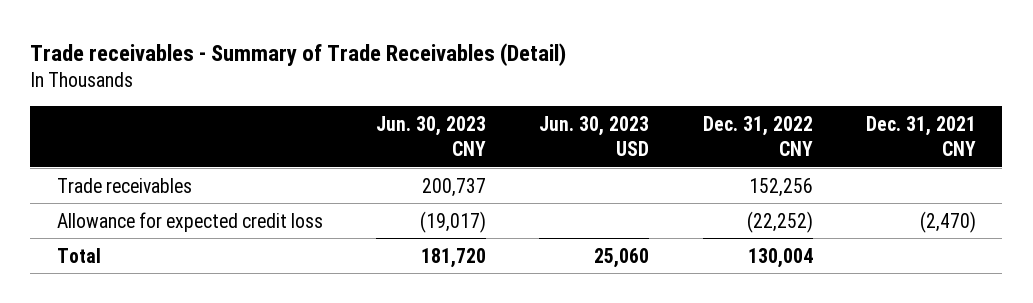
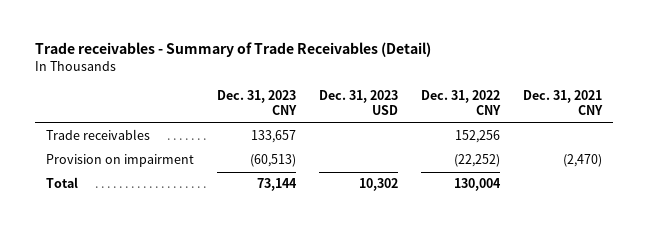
- | Jun. 30, 2023 CNY | Jun. 30, 2023 USD | Dec. 31, 2022 CNY | Dec. 31, 2021 CNY
+ | Dec. 31, 2023 CNY | Dec. 31, 2023 USD | Dec. 31, 2022 CNY | Dec. 31, 2021 CNY
- Allowance for expected credit loss | (19,017) | | (22,252) | (2,470)
+ Provision on impairment | (60,513) | | (22,252) | (2,470)

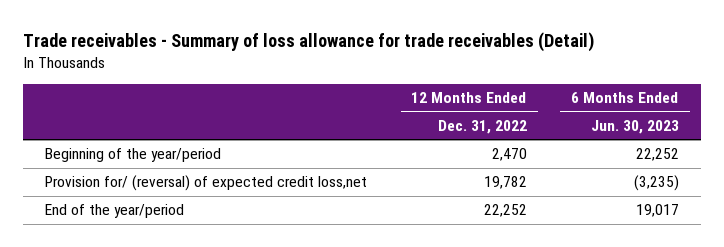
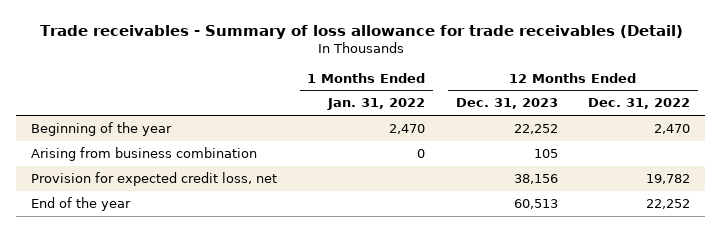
- | 12 Months Ended Dec. 31, 2022 | 6 Months Ended Jun. 30, 2023
+ | 1 Months Ended Jan. 31, 2022 | 12 Months Ended Dec. 31, 2023 | 12 Months Ended Dec. 31, 2022
- Beginning of the year/period | 2,470 | 22,252
- Provision for/ (reversal) of expected credit loss,net | 19,782 | (3,235)
- End of the year/period | 22,252 | 19,017
+ Beginning of the year | 2,470 | 22,252 | 2,470
+ Arising from business combination | 0 | 105 |
+ Provision for expected credit loss, net | | 38,156 | 19,782
+ End of the year | | 60,513 | 22,252

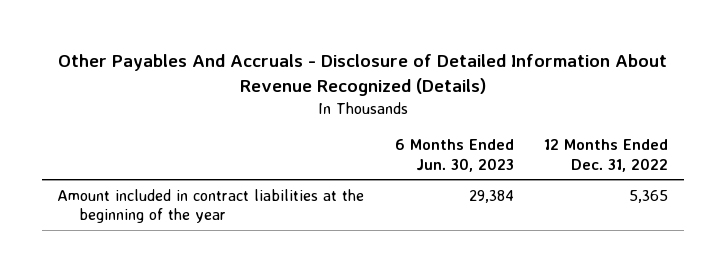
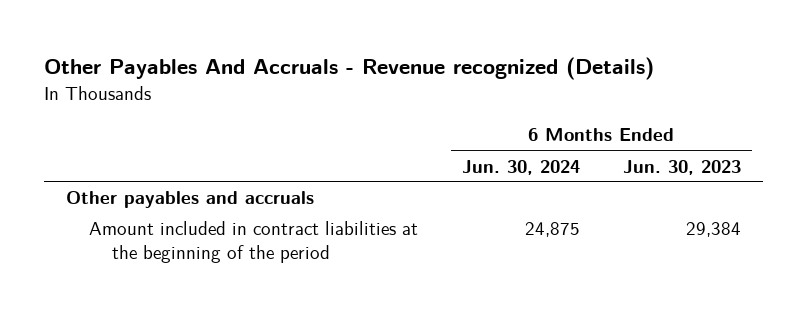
- Other Payables And Accruals - Disclosure of Detailed Information About Revenue Recognized (Details)
+ Other Payables And Accruals - Revenue recognized (Details)
- | 6 Months Ended Jun. 30, 2023 | 12 Months Ended Dec. 31, 2022
+ | 6 Months Ended Jun. 30, 2024 | 6 Months Ended Jun. 30, 2023
- Amount included in contract liabilities at the beginning of the year | 29,384 | 5,365
+ Other payables and accruals
+ Amount included in contract liabilities at the beginning of the period | 24,875 | 29,384

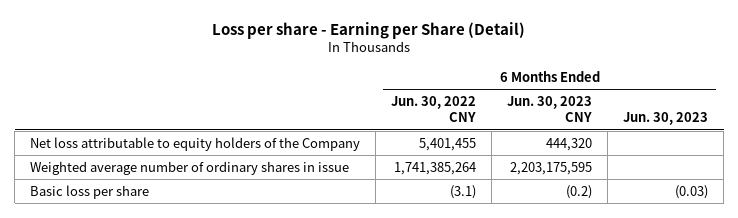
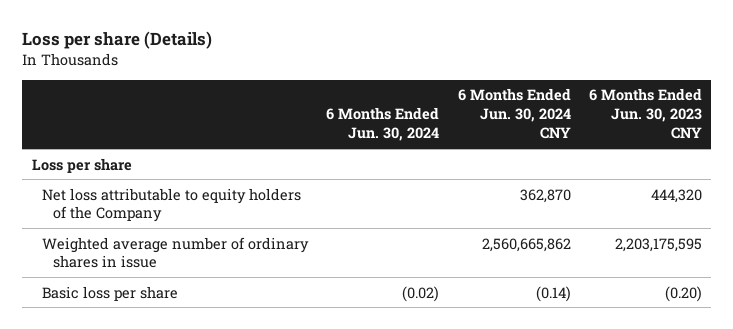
- Loss per share - Earning per Share (Detail)
+ Loss per share (Details)
- | 6 Months Ended Jun. 30, 2022 CNY | 6 Months Ended Jun. 30, 2023 CNY | 6 Months Ended Jun. 30, 2023
+ | 6 Months Ended Jun. 30, 2024 | 6 Months Ended Jun. 30, 2024 CNY | 6 Months Ended Jun. 30, 2023 CNY
+ Loss per share
- Basic loss per share | (3.1) | (0.2) | (0.03)
+ Basic loss per share | (0.02) | (0.14) | (0.20)

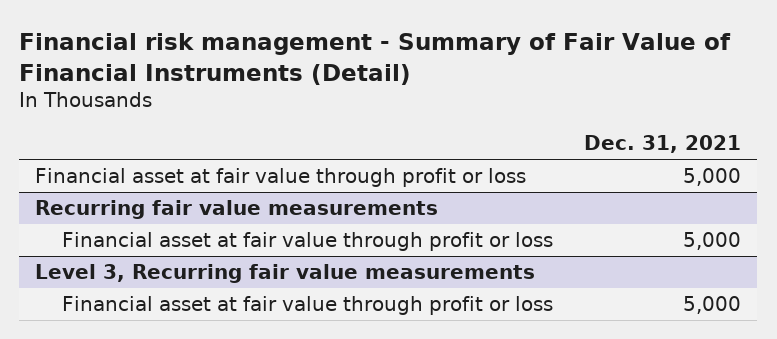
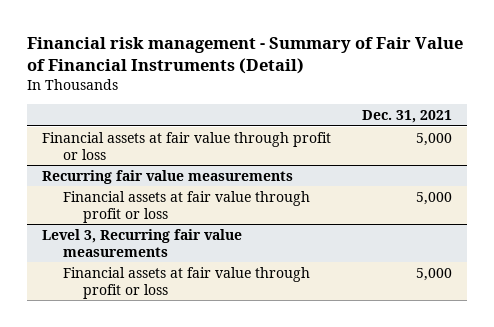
- Financial asset at fair value through profit or loss | 5,000
+ Financial assets at fair value through profit or loss | 5,000
@ Recurring fair value measurements
- Financial asset at fair value through profit or loss | 5,000
+ Financial assets at fair value through profit or loss | 5,000
@ Level 3, Recurring fair value measurements
- Financial asset at fair value through profit or loss | 5,000
+ Financial assets at fair value through profit or loss | 5,000

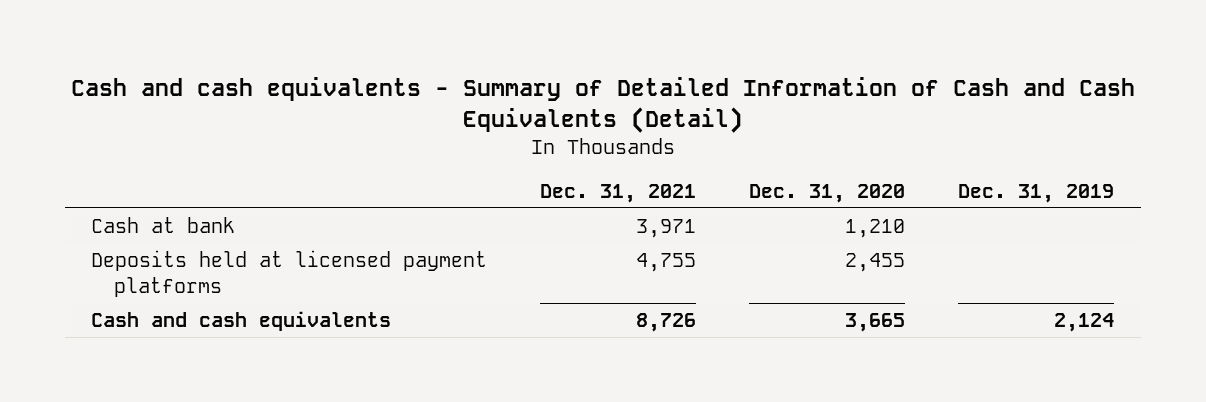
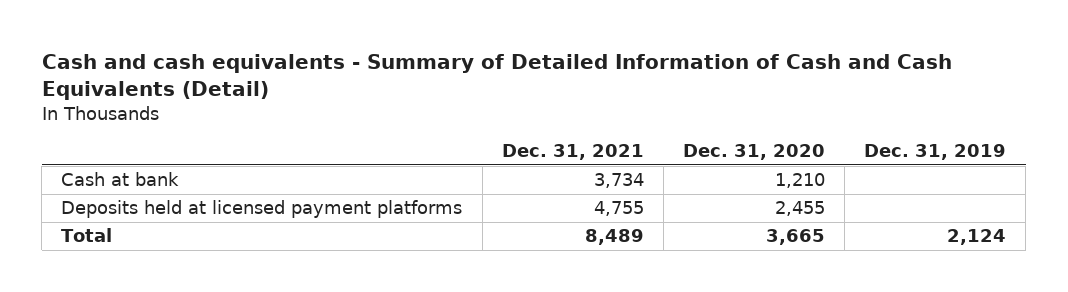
- Cash at bank | 3,971 | 1,210 |
+ Cash at bank | 3,734 | 1,210 |
- Cash and cash equivalents | 8,726 | 3,665 | 2,124
+ Total | 8,489 | 3,665 | 2,124

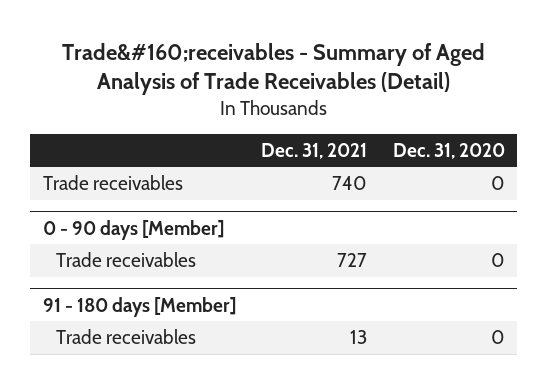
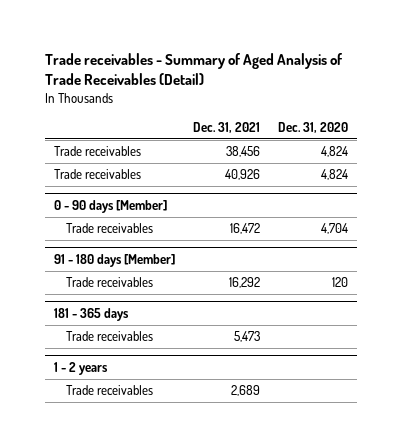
- Trade&#160;receivables - Summary of Aged Analysis of Trade Receivables (Detail)
+ Trade receivables - Summary of Aged Analysis of Trade Receivables (Detail)
- Trade receivables | 740 | 0
+ Trade receivables | 38,456 | 4,824
+ Trade receivables | 40,926 | 4,824
@ 0 - 90 days [Member]
- Trade receivables | 727 | 0
+ Trade receivables | 16,472 | 4,704
@ 91 - 180 days [Member]
- Trade receivables | 13 | 0
+ Trade receivables | 16,292 | 120
+ 181 - 365 days
+ Trade receivables | 5,473 |
+ 1 - 2 years
+ Trade receivables | 2,689 |

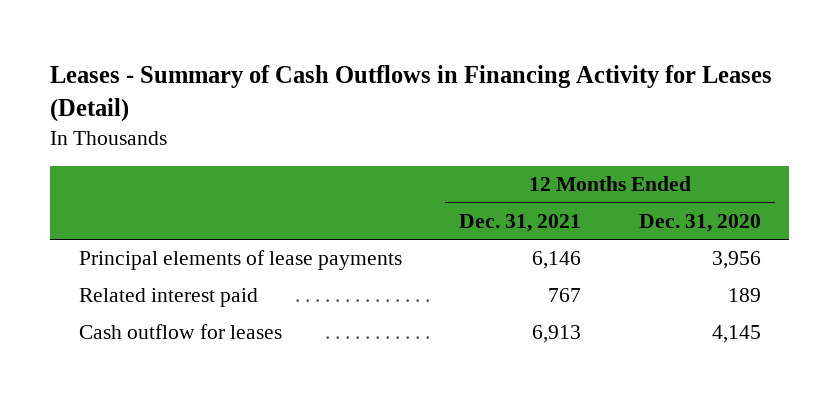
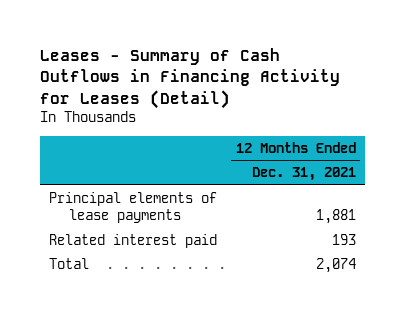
- | 12 Months Ended Dec. 31, 2021 | 12 Months Ended Dec. 31, 2020
+ | 12 Months Ended Dec. 31, 2021
- Principal elements of lease payments | 6,146 | 3,956
- Related interest paid | 767 | 189
- Cash outflow for leases | 6,913 | 4,145
+ Principal elements of lease payments | 1,881
+ Related interest paid | 193
+ Total | 2,074

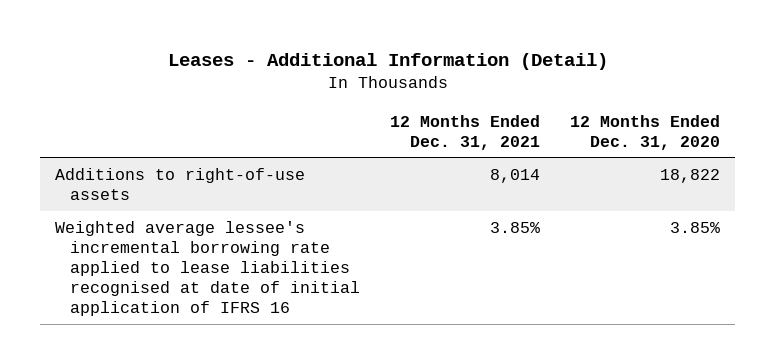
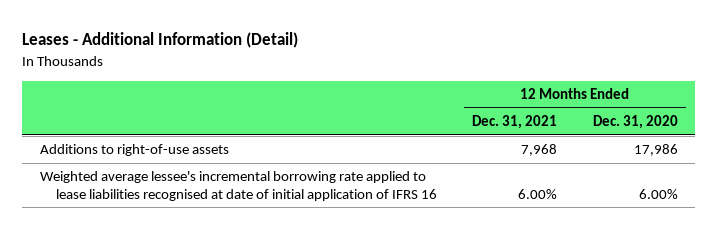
- Additions to right-of-use assets | 8,014 | 18,822
- Weighted average lessee's incremental borrowing rate applied to lease liabilities recognised at date of initial application of IFRS 16 | 3.85% | 3.85%
+ Additions to right-of-use assets | 7,968 | 17,986
+ Weighted average lessee's incremental borrowing rate applied to lease liabilities recognised at date of initial application of IFRS 16 | 6.00% | 6.00%

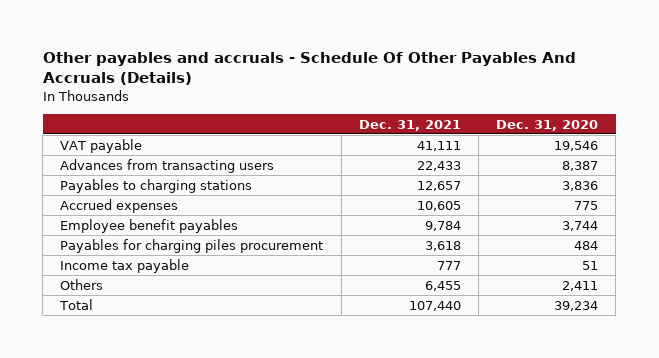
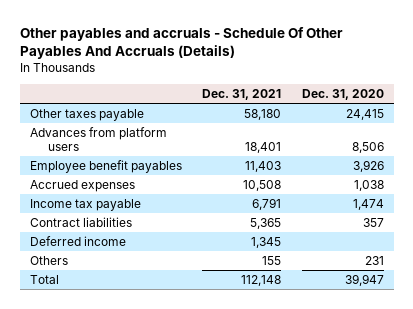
- VAT payable | 41,111 | 19,546
- Advances from transacting users | 22,433 | 8,387
- Payables to charging stations | 12,657 | 3,836
- Accrued expenses | 10,605 | 775
- Employee benefit payables | 9,784 | 3,744
- Payables for charging piles procurement | 3,618 | 484
- Income tax payable | 777 | 51
- Others | 6,455 | 2,411
- Total | 107,440 | 39,234
+ Other taxes payable | 58,180 | 24,415
+ Advances from platform users | 18,401 | 8,506
+ Employee benefit payables | 11,403 | 3,926
+ Accrued expenses | 10,508 | 1,038
+ Income tax payable | 6,791 | 1,474
+ Contract liabilities | 5,365 | 357
+ Deferred income | 1,345 |
+ Others | 155 | 231
+ Total | 112,148 | 39,947

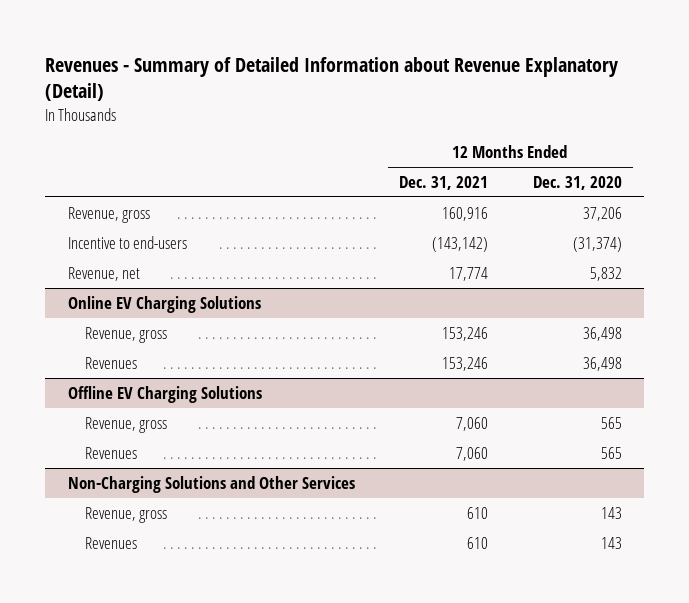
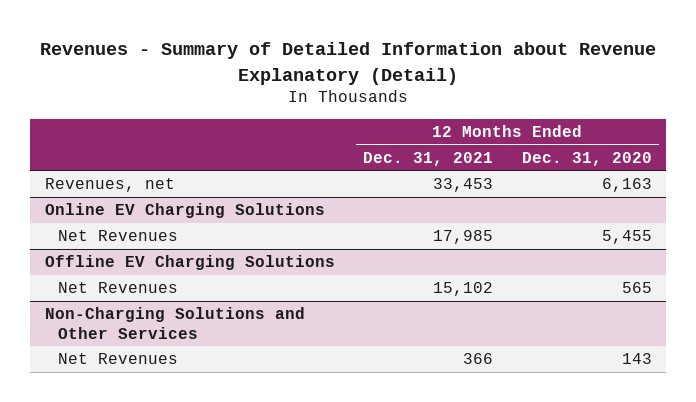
- Revenue, gross | 160,916 | 37,206
- Incentive to end-users | (143,142) | (31,374)
- Revenue, net | 17,774 | 5,832
+ Revenues, net | 33,453 | 6,163
@ Online EV Charging Solutions
- Revenue, gross | 153,246 | 36,498
- Revenues | 153,246 | 36,498
+ Net Revenues | 17,985 | 5,455
@ Offline EV Charging Solutions
- Revenue, gross | 7,060 | 565
- Revenues | 7,060 | 565
+ Net Revenues | 15,102 | 565
@ Non-Charging Solutions and Other Services
- Revenue, gross | 610 | 143
- Revenues | 610 | 143
+ Net Revenues | 366 | 143

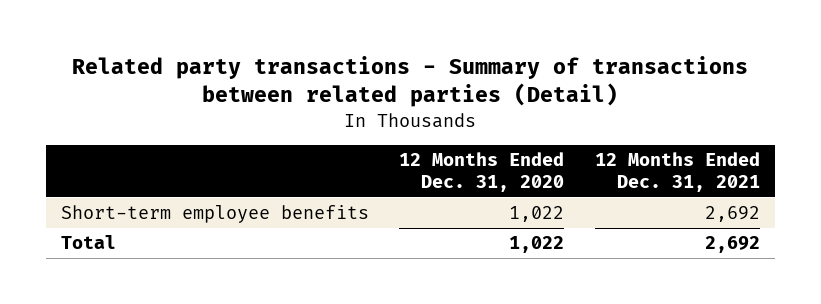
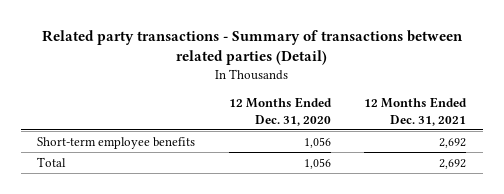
- Short-term employee benefits | 1,022 | 2,692
- Total | 1,022 | 2,692
+ Short-term employee benefits | 1,056 | 2,692
+ Total | 1,056 | 2,692

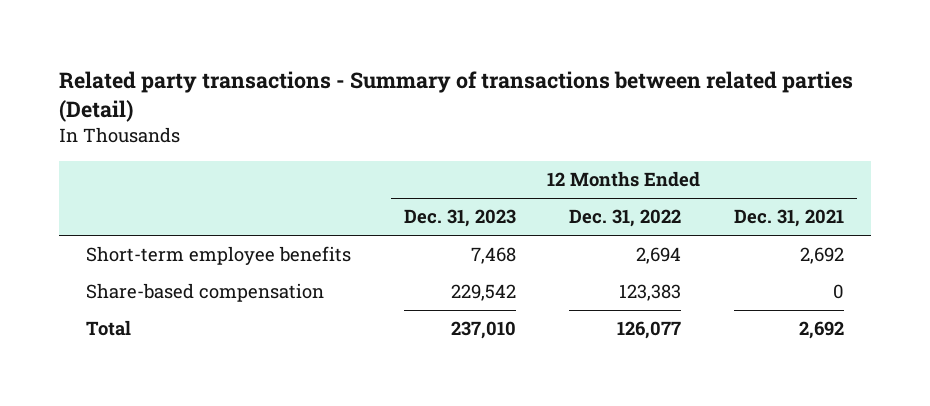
- | 12 Months Ended Dec. 31, 2020 | 12 Months Ended Dec. 31, 2021
+ | 12 Months Ended Dec. 31, 2023 | 12 Months Ended Dec. 31, 2022 | 12 Months Ended Dec. 31, 2021
+ Share-based compensation | 229,542 | 123,383 | 0

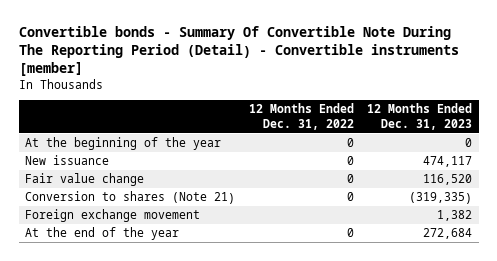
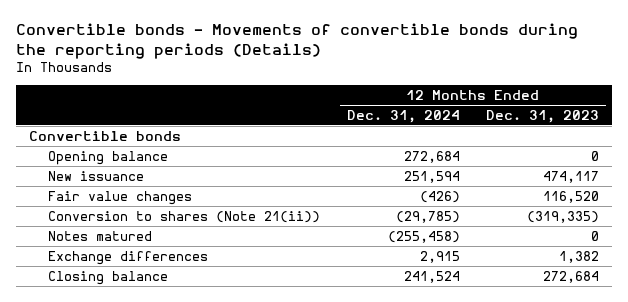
- Convertible bonds - Summary Of Convertible Note During The Reporting Period (Detail) - Convertible instruments [member]
+ Convertible bonds - Movements of convertible bonds during the reporting periods (Details)
- | 12 Months Ended Dec. 31, 2022 | 12 Months Ended Dec. 31, 2023
+ | 12 Months Ended Dec. 31, 2024 | 12 Months Ended Dec. 31, 2023
- At the beginning of the year | 0 | 0
+ Convertible bonds
+ Opening balance | 272,684 | 0
- Fair value change | 0 | 116,520
- Conversion to shares (Note 21) | 0 | (319,335)
- Foreign exchange movement | | 1,382
- At the end of the year | 0 | 272,684
+ Fair value changes | (426) | 116,520
+ Conversion to shares (Note 21(ii)) | (29,785) | (319,335)
+ Notes matured | (255,458) | 0
+ Exchange differences | 2,915 | 1,382
+ Closing balance | 241,524 | 272,684

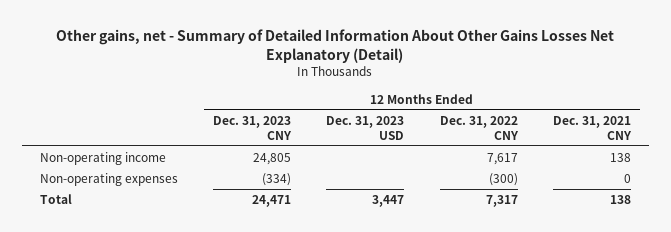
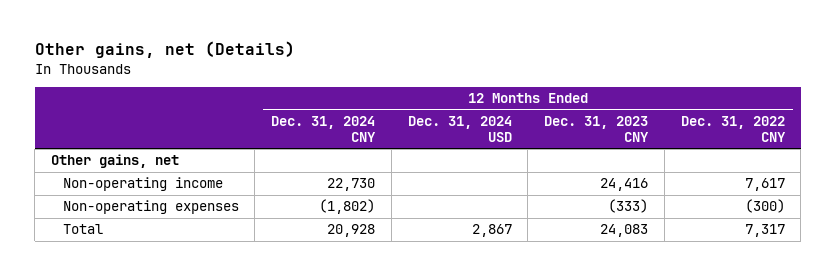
- Other gains, net - Summary of Detailed Information About Other Gains Losses Net Explanatory (Detail)
+ Other gains, net (Details)
- | 12 Months Ended Dec. 31, 2023 CNY | 12 Months Ended Dec. 31, 2023 USD | 12 Months Ended Dec. 31, 2022 CNY | 12 Months Ended Dec. 31, 2021 CNY
+ | 12 Months Ended Dec. 31, 2024 CNY | 12 Months Ended Dec. 31, 2024 USD | 12 Months Ended Dec. 31, 2023 CNY | 12 Months Ended Dec. 31, 2022 CNY
- Non-operating income | 24,805 | | 7,617 | 138
- Non-operating expenses | (334) | | (300) | 0
- Total | 24,471 | 3,447 | 7,317 | 138
+ Other gains, net
+ Non-operating income | 22,730 | | 24,416 | 7,617
+ Non-operating expenses | (1,802) | | (333) | (300)
+ Total | 20,928 | 2,867 | 24,083 | 7,317

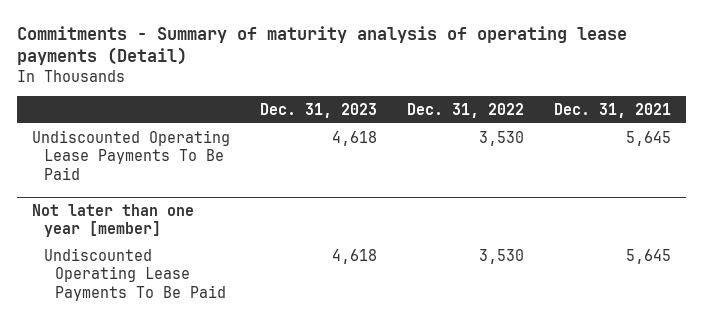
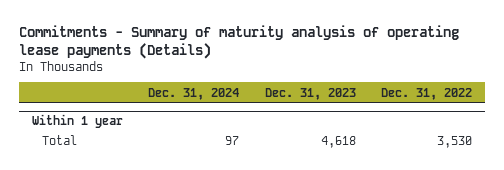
- Commitments - Summary of maturity analysis of operating lease payments (Detail)
+ Commitments - Summary of maturity analysis of operating lease payments (Details)
- | Dec. 31, 2023 | Dec. 31, 2022 | Dec. 31, 2021
+ | Dec. 31, 2024 | Dec. 31, 2023 | Dec. 31, 2022
- Undiscounted Operating Lease Payments To Be Paid | 4,618 | 3,530 | 5,645
- Not later than one year [member]
- Undiscounted Operating Lease Payments To Be Paid | 4,618 | 3,530 | 5,645
+ Within 1 year
+ Total | 97 | 4,618 | 3,530

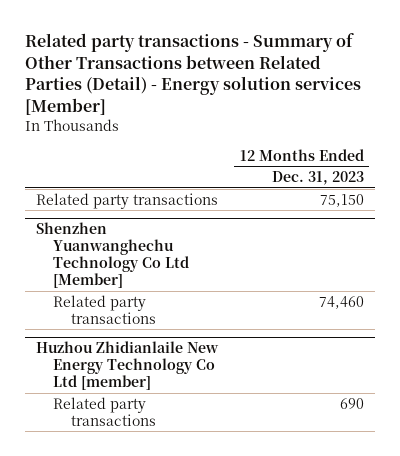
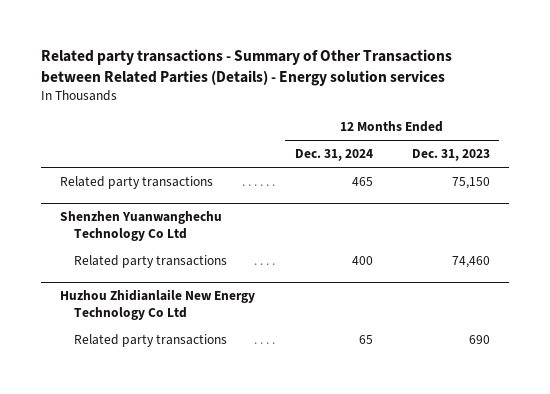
- Related party transactions - Summary of Other Transactions between Related Parties (Detail) - Energy solution services [Member]
+ Related party transactions - Summary of Other Transactions between Related Parties (Details) - Energy solution services
- | 12 Months Ended Dec. 31, 2023
+ | 12 Months Ended Dec. 31, 2024 | 12 Months Ended Dec. 31, 2023
- Shenzhen Yuanwanghechu Technology Co Ltd [Member]
+ Shenzhen Yuanwanghechu Technology Co Ltd
- Huzhou Zhidianlaile New Energy Technology Co Ltd [member]
+ Huzhou Zhidianlaile New Energy Technology Co Ltd

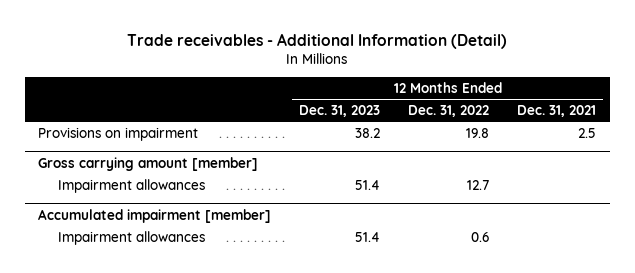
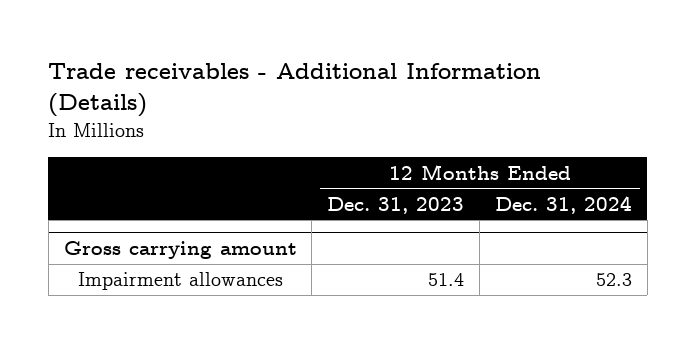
- Trade receivables - Additional Information (Detail)
+ Trade receivables - Additional Information (Details)
- | 12 Months Ended Dec. 31, 2023 | 12 Months Ended Dec. 31, 2022 | 12 Months Ended Dec. 31, 2021
+ | 12 Months Ended Dec. 31, 2023 | 12 Months Ended Dec. 31, 2024
- Provisions on impairment | 38.2 | 19.8 | 2.5
- Gross carrying amount [member]
- Impairment allowances | 51.4 | 12.7 |
- Accumulated impairment [member]
+ Gross carrying amount

